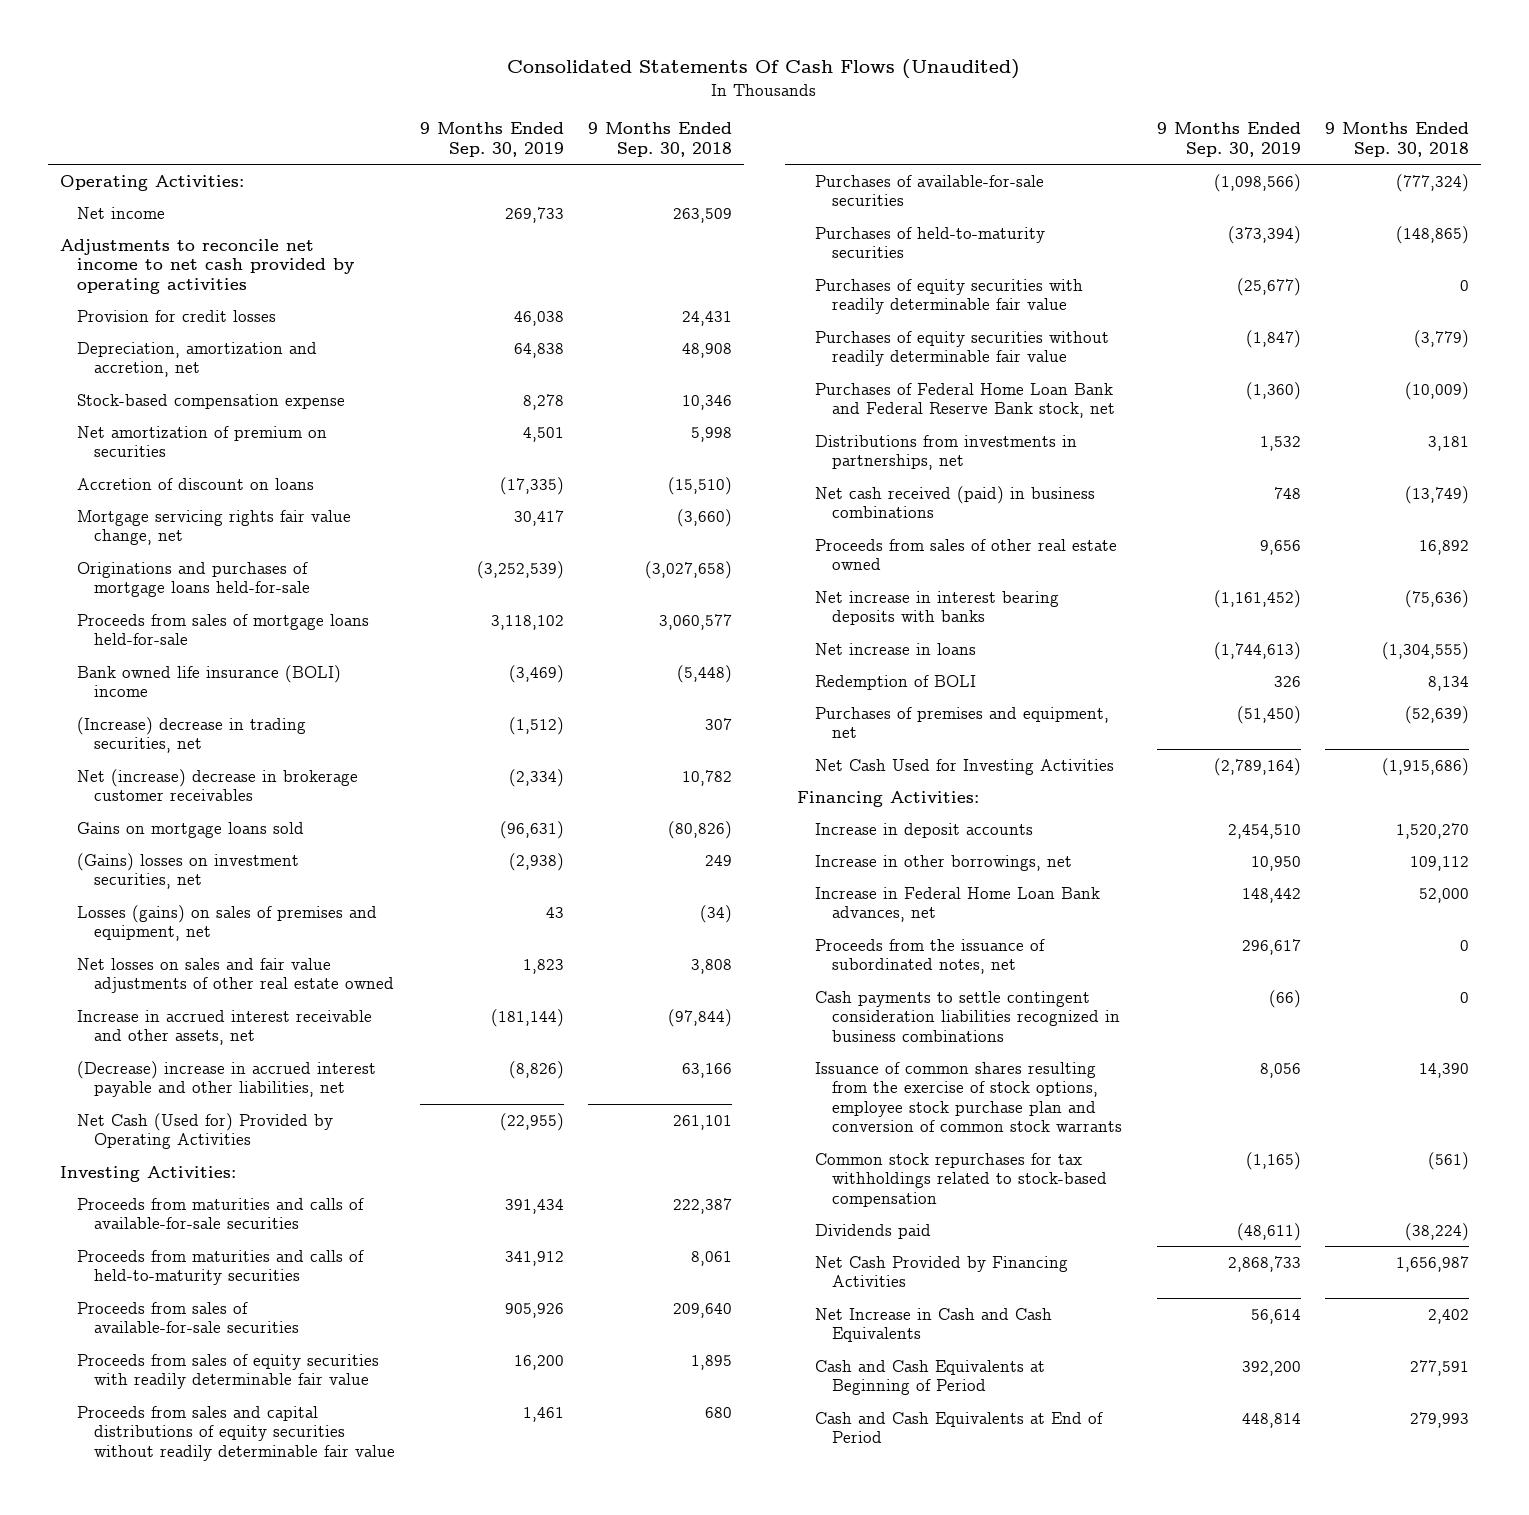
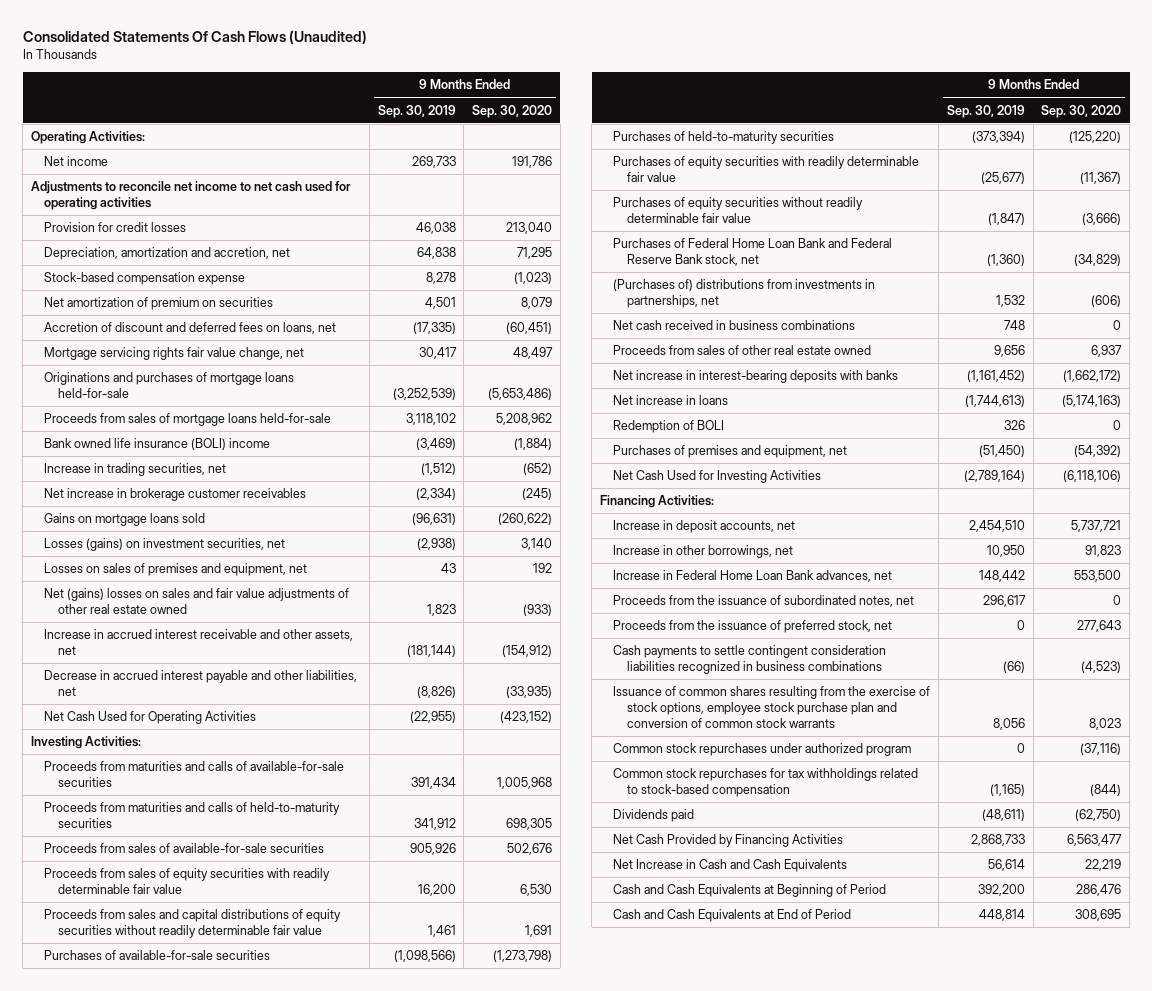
- | 9 Months Ended Sep. 30, 2019 | 9 Months Ended Sep. 30, 2018
+ | 9 Months Ended Sep. 30, 2019 | 9 Months Ended Sep. 30, 2020
- Adjustments to reconcile net income to net cash provided by operating activities
+ Adjustments to reconcile net income to net cash used for operating activities
- Accretion of discount on loans | (17,335) | (15,510)
+ Accretion of discount and deferred fees on loans, net | (17,335) | (60,451)
- (Increase) decrease in trading securities, net | (1,512) | 307
- Net (increase) decrease in brokerage customer receivables | (2,334) | 10,782
+ Increase in trading securities, net | (1,512) | (652)
+ Net increase in brokerage customer receivables | (2,334) | (245)
- (Gains) losses on investment securities, net | (2,938) | 249
- Losses (gains) on sales of premises and equipment, net | 43 | (34)
- Net losses on sales and fair value adjustments of other real estate owned | 1,823 | 3,808
+ Losses (gains) on investment securities, net | (2,938) | 3,140
+ Losses on sales of premises and equipment, net | 43 | 192
+ Net (gains) losses on sales and fair value adjustments of other real estate owned | 1,823 | (933)
- (Decrease) increase in accrued interest payable and other liabilities, net | (8,826) | 63,166
- Net Cash (Used for) Provided by Operating Activities | (22,955) | 261,101
+ Decrease in accrued interest payable and other liabilities, net | (8,826) | (33,935)
+ Net Cash Used for Operating Activities | (22,955) | (423,152)
- Distributions from investments in partnerships, net | 1,532 | 3,181
- Net cash received (paid) in business combinations | 748 | (13,749)
+ (Purchases of) distributions from investments in partnerships, net | 1,532 | (606)
+ Net cash received in business combinations | 748 | 0
- Net increase in interest bearing deposits with banks | (1,161,452) | (75,636)
+ Net increase in interest-bearing deposits with banks | (1,161,452) | (1,662,172)
- Increase in deposit accounts | 2,454,510 | 1,520,270
+ Increase in deposit accounts, net | 2,454,510 | 5,737,721
+ Proceeds from the issuance of preferred stock, net | 0 | 277,643
+ Common stock repurchases under authorized program | 0 | (37,116)

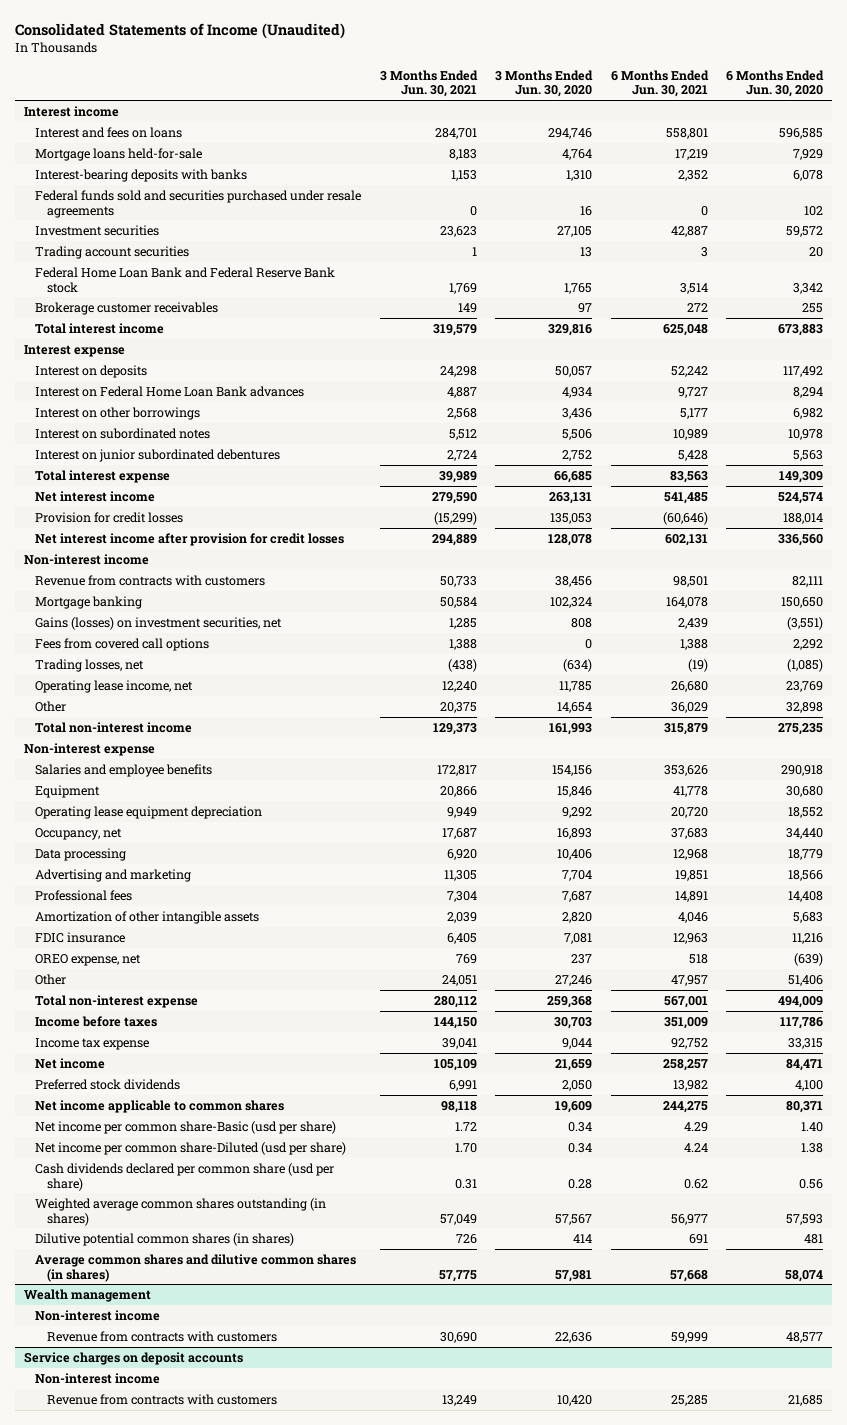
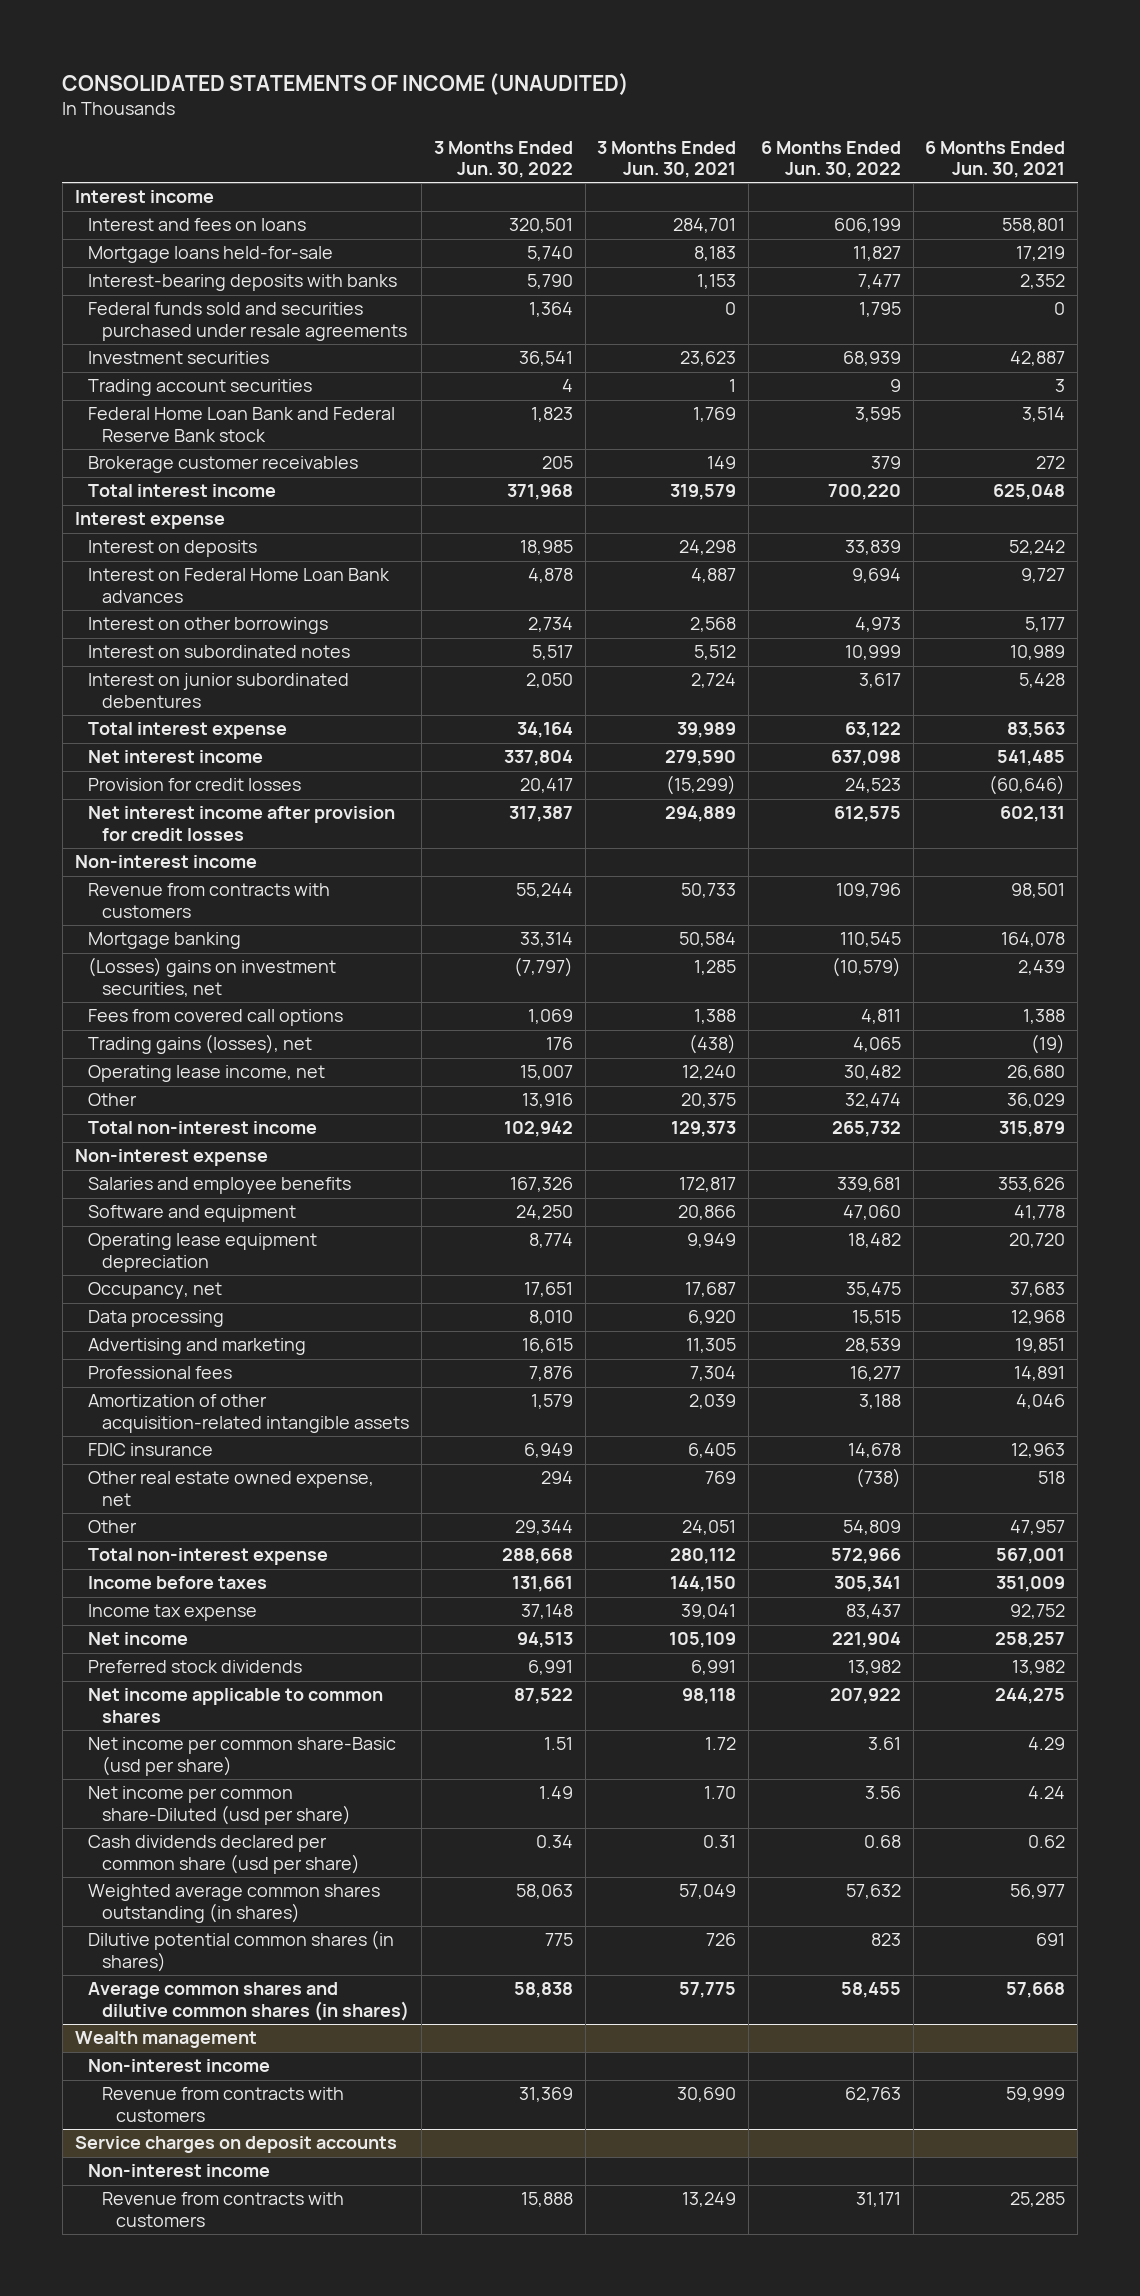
- Consolidated Statements of Income (Unaudited)
+ CONSOLIDATED STATEMENTS OF INCOME (UNAUDITED)
- | 3 Months Ended Jun. 30, 2021 | 3 Months Ended Jun. 30, 2020 | 6 Months Ended Jun. 30, 2021 | 6 Months Ended Jun. 30, 2020
+ | 3 Months Ended Jun. 30, 2022 | 3 Months Ended Jun. 30, 2021 | 6 Months Ended Jun. 30, 2022 | 6 Months Ended Jun. 30, 2021
- Gains (losses) on investment securities, net | 1,285 | 808 | 2,439 | (3,551)
+ (Losses) gains on investment securities, net | (7,797) | 1,285 | (10,579) | 2,439
- Trading losses, net | (438) | (634) | (19) | (1,085)
+ Trading gains (losses), net | 176 | (438) | 4,065 | (19)
- Equipment | 20,866 | 15,846 | 41,778 | 30,680
+ Software and equipment | 24,250 | 20,866 | 47,060 | 41,778
- Amortization of other intangible assets | 2,039 | 2,820 | 4,046 | 5,683
+ Amortization of other acquisition-related intangible assets | 1,579 | 2,039 | 3,188 | 4,046
- OREO expense, net | 769 | 237 | 518 | (639)
+ Other real estate owned expense, net | 294 | 769 | (738) | 518

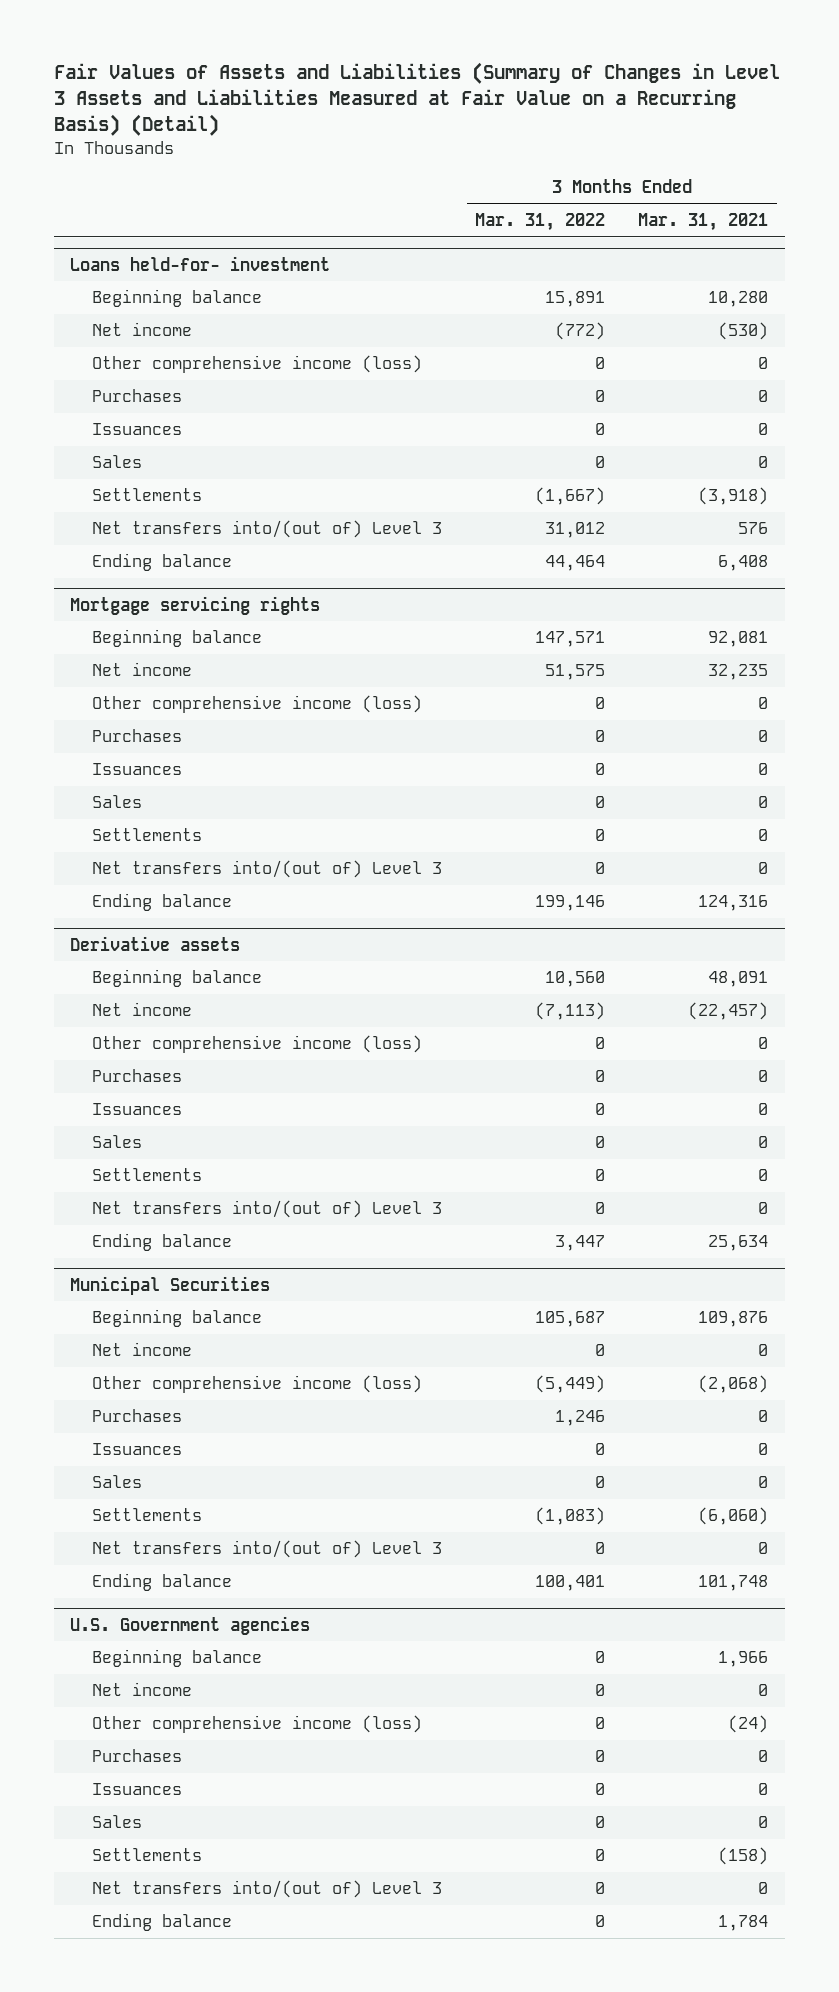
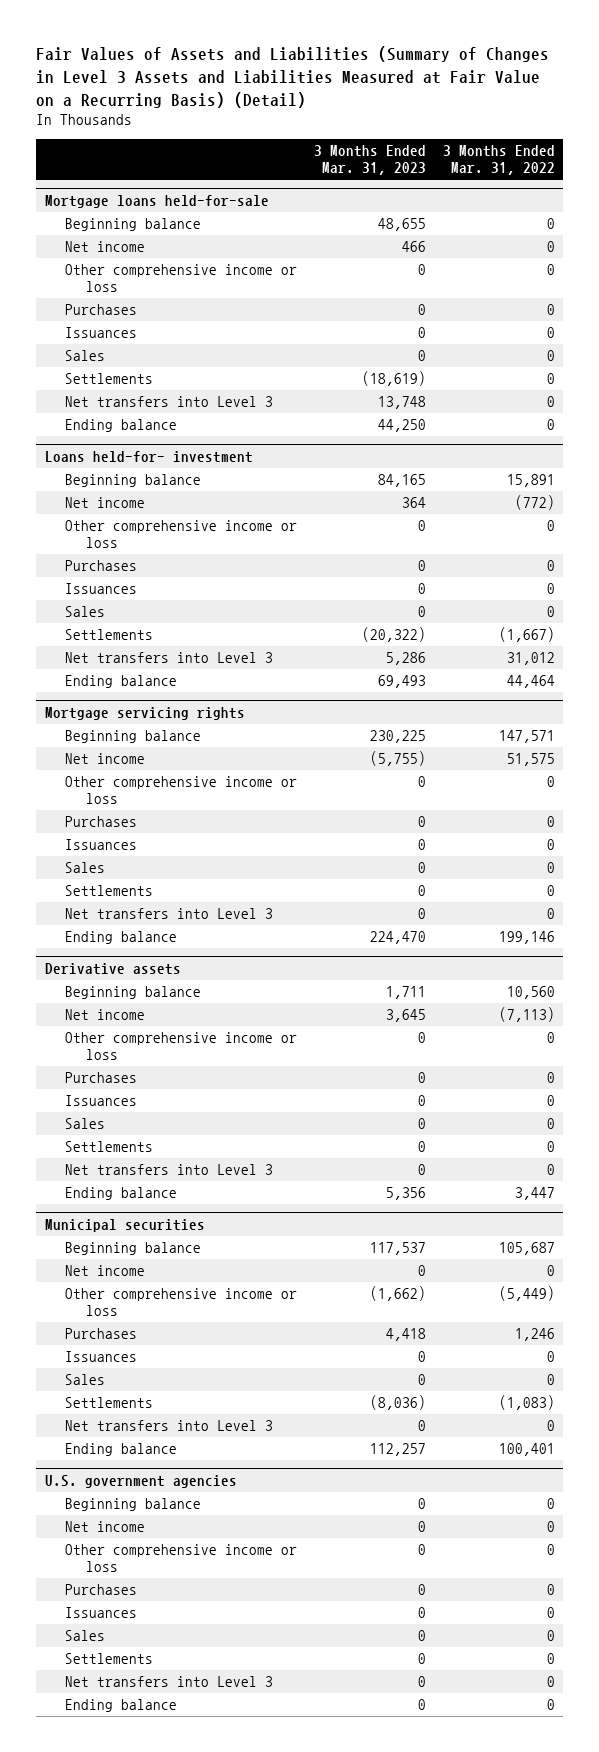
- | 3 Months Ended Mar. 31, 2022 | 3 Months Ended Mar. 31, 2021
+ | 3 Months Ended Mar. 31, 2023 | 3 Months Ended Mar. 31, 2022
+ Mortgage loans held-for-sale
+ Beginning balance | 48,655 | 0
+ Net income | 466 | 0
+ Other comprehensive income or loss | 0 | 0
+ Purchases | 0 | 0
+ Issuances | 0 | 0
+ Sales | 0 | 0
+ Settlements | (18,619) | 0
+ Net transfers into Level 3 | 13,748 | 0
+ Ending balance | 44,250 | 0
@ Loans held-for- investment
- Other comprehensive income (loss) | 0 | 0
+ Other comprehensive income or loss | 0 | 0
- Net transfers into/(out of) Level 3 | 31,012 | 576
+ Net transfers into Level 3 | 5,286 | 31,012
@ Mortgage servicing rights
- Other comprehensive income (loss) | 0 | 0
+ Other comprehensive income or loss | 0 | 0
- Net transfers into/(out of) Level 3 | 0 | 0
+ Net transfers into Level 3 | 0 | 0
@ Derivative assets
- Other comprehensive income (loss) | 0 | 0
+ Other comprehensive income or loss | 0 | 0
- Net transfers into/(out of) Level 3 | 0 | 0
+ Net transfers into Level 3 | 0 | 0
- Municipal Securities
+ Municipal securities
- Other comprehensive income (loss) | (5,449) | (2,068)
+ Other comprehensive income or loss | (1,662) | (5,449)
- Net transfers into/(out of) Level 3 | 0 | 0
+ Net transfers into Level 3 | 0 | 0
- U.S. Government agencies
+ U.S. government agencies
- Other comprehensive income (loss) | 0 | (24)
+ Other comprehensive income or loss | 0 | 0
- Net transfers into/(out of) Level 3 | 0 | 0
+ Net transfers into Level 3 | 0 | 0

